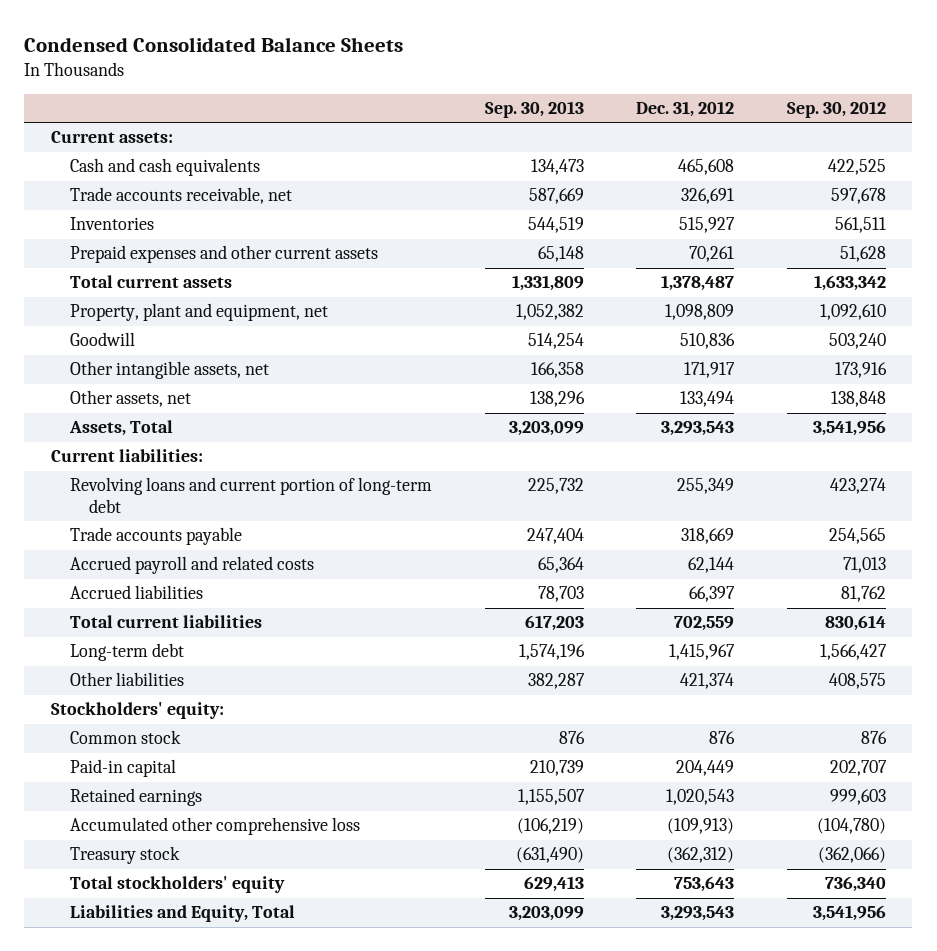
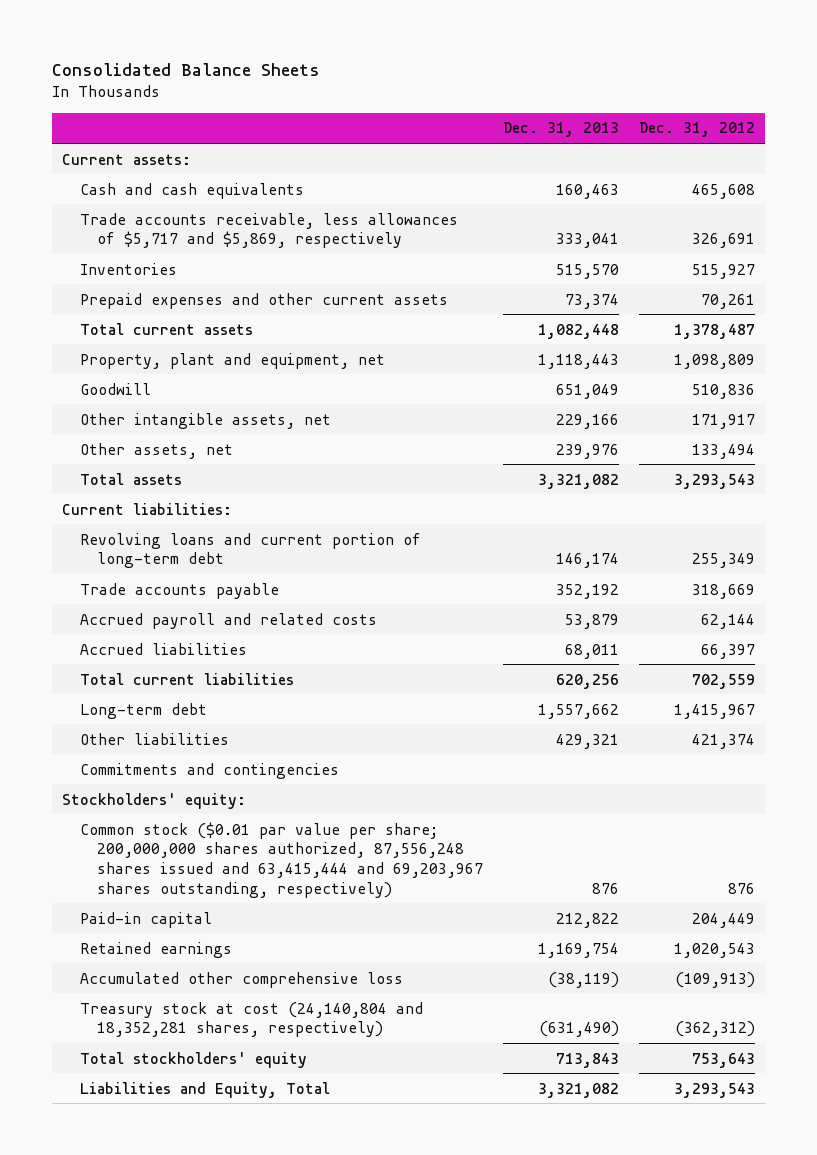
- Condensed Consolidated Balance Sheets
+ Consolidated Balance Sheets
- | Sep. 30, 2013 | Dec. 31, 2012 | Sep. 30, 2012
+ | Dec. 31, 2013 | Dec. 31, 2012
- Trade accounts receivable, net | 587,669 | 326,691 | 597,678
+ Trade accounts receivable, less allowances of $5,717 and $5,869, respectively | 333,041 | 326,691
- Assets, Total | 3,203,099 | 3,293,543 | 3,541,956
+ Total assets | 3,321,082 | 3,293,543
+ Commitments and contingencies
- Common stock | 876 | 876 | 876
+ Common stock ($0.01 par value per share; 200,000,000 shares authorized, 87,556,248 shares issued and 63,415,444 and 69,203,967 shares outstanding, respectively) | 876 | 876
- Treasury stock | (631,490) | (362,312) | (362,066)
+ Treasury stock at cost (24,140,804 and 18,352,281 shares, respectively) | (631,490) | (362,312)

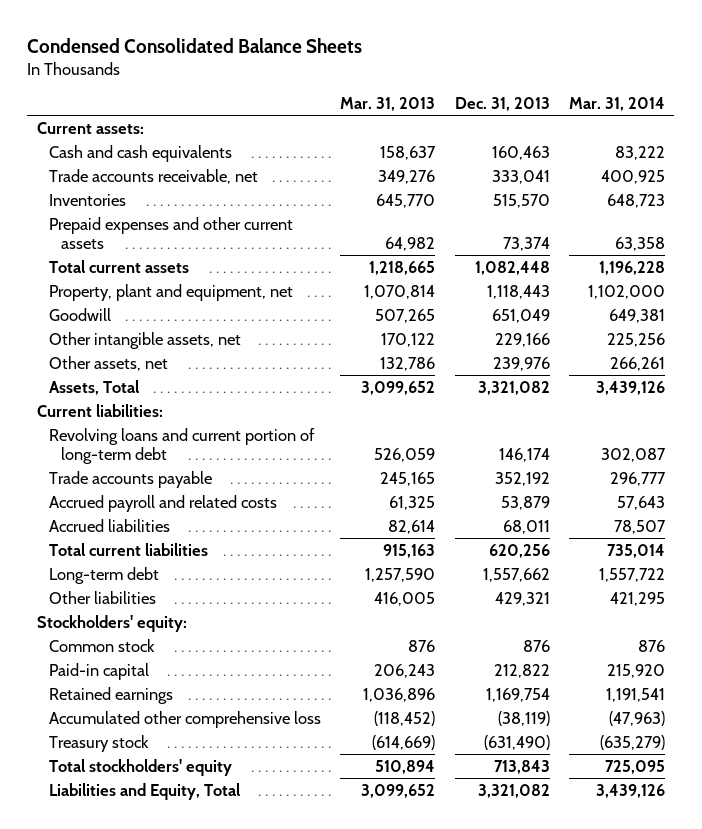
- Consolidated Balance Sheets
+ Condensed Consolidated Balance Sheets
- | Dec. 31, 2013 | Dec. 31, 2012
+ | Mar. 31, 2013 | Dec. 31, 2013 | Mar. 31, 2014
- Trade accounts receivable, less allowances of $5,717 and $5,869, respectively | 333,041 | 326,691
+ Trade accounts receivable, net | 349,276 | 333,041 | 400,925
- Total assets | 3,321,082 | 3,293,543
+ Assets, Total | 3,099,652 | 3,321,082 | 3,439,126
- Commitments and contingencies
- Common stock ($0.01 par value per share; 200,000,000 shares authorized, 87,556,248 shares issued and 63,415,444 and 69,203,967 shares outstanding, respectively) | 876 | 876
+ Common stock | 876 | 876 | 876
- Treasury stock at cost (24,140,804 and 18,352,281 shares, respectively) | (631,490) | (362,312)
+ Treasury stock | (614,669) | (631,490) | (635,279)

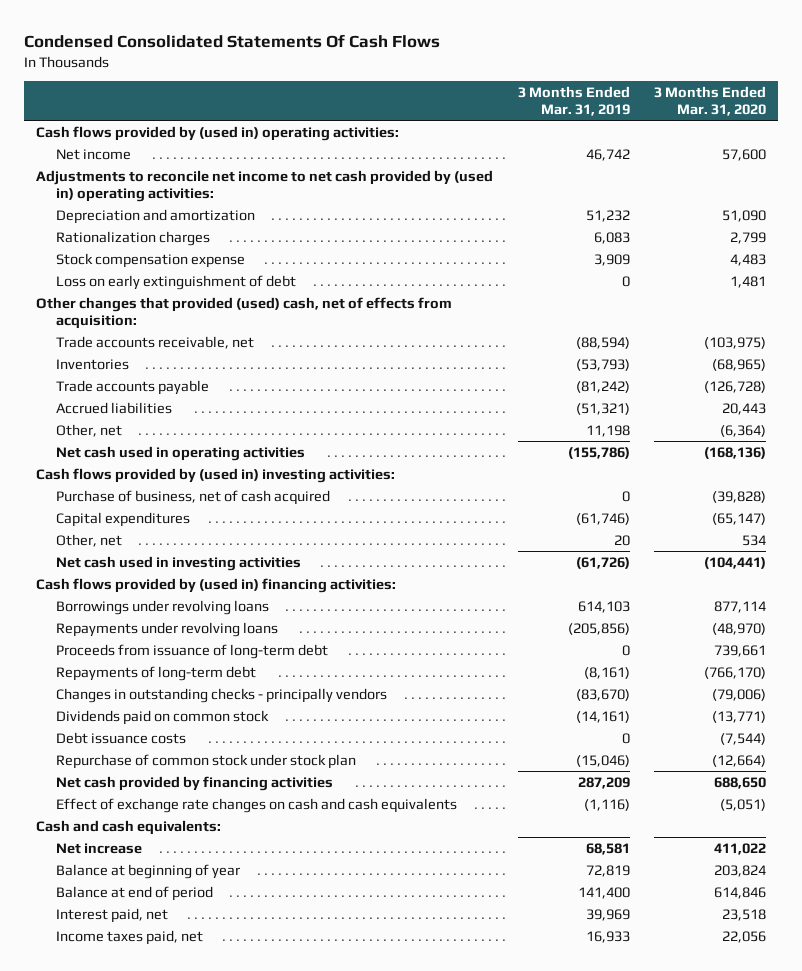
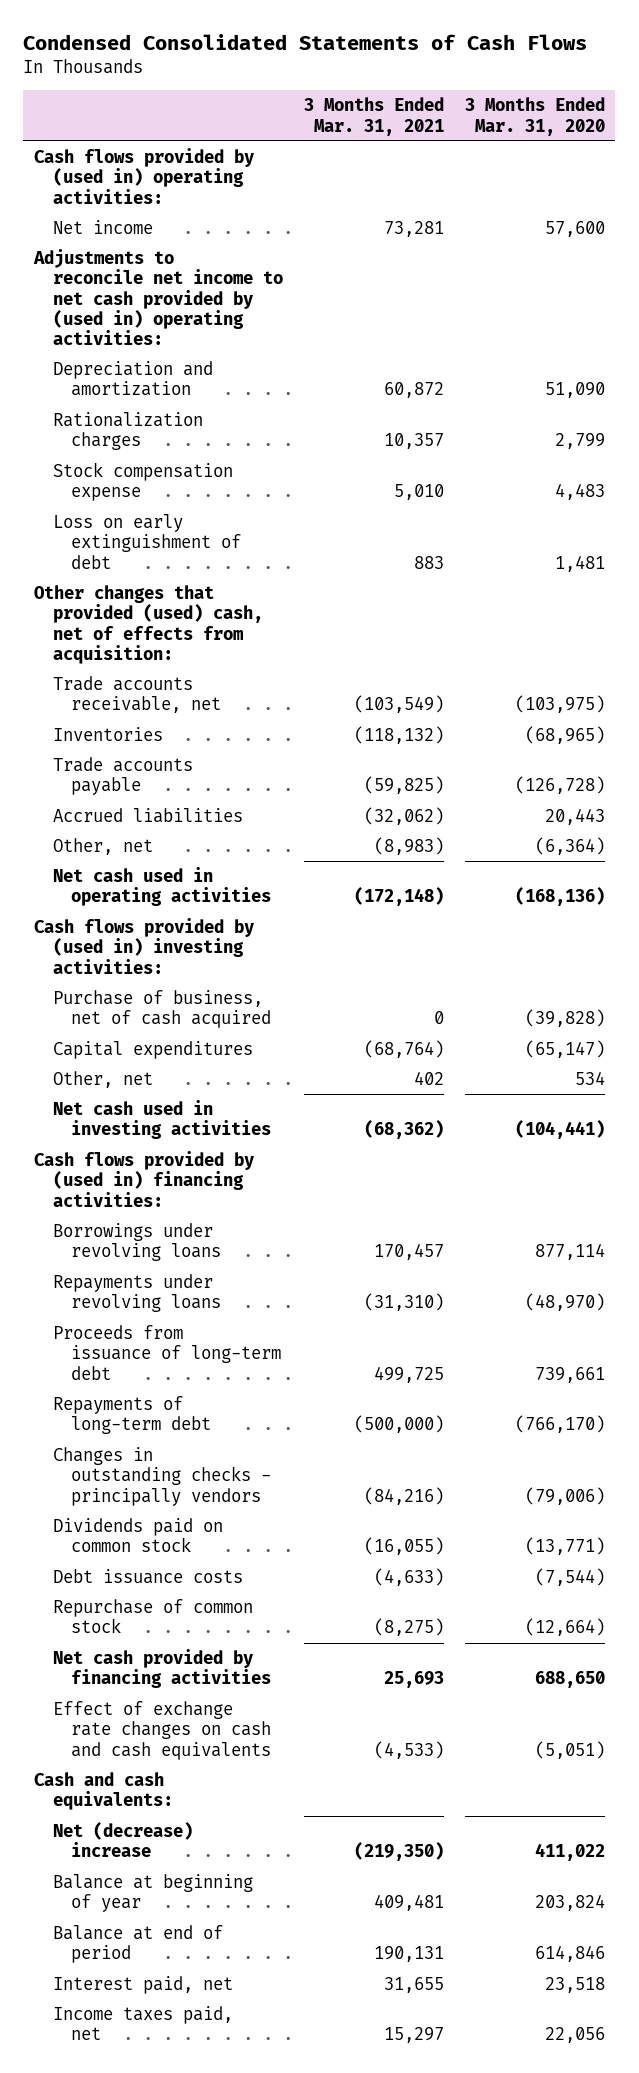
- Condensed Consolidated Statements Of Cash Flows
+ Condensed Consolidated Statements of Cash Flows
- | 3 Months Ended Mar. 31, 2019 | 3 Months Ended Mar. 31, 2020
+ | 3 Months Ended Mar. 31, 2021 | 3 Months Ended Mar. 31, 2020
- Repurchase of common stock under stock plan | (15,046) | (12,664)
+ Repurchase of common stock | (8,275) | (12,664)
- Net increase | 68,581 | 411,022
+ Net (decrease) increase | (219,350) | 411,022

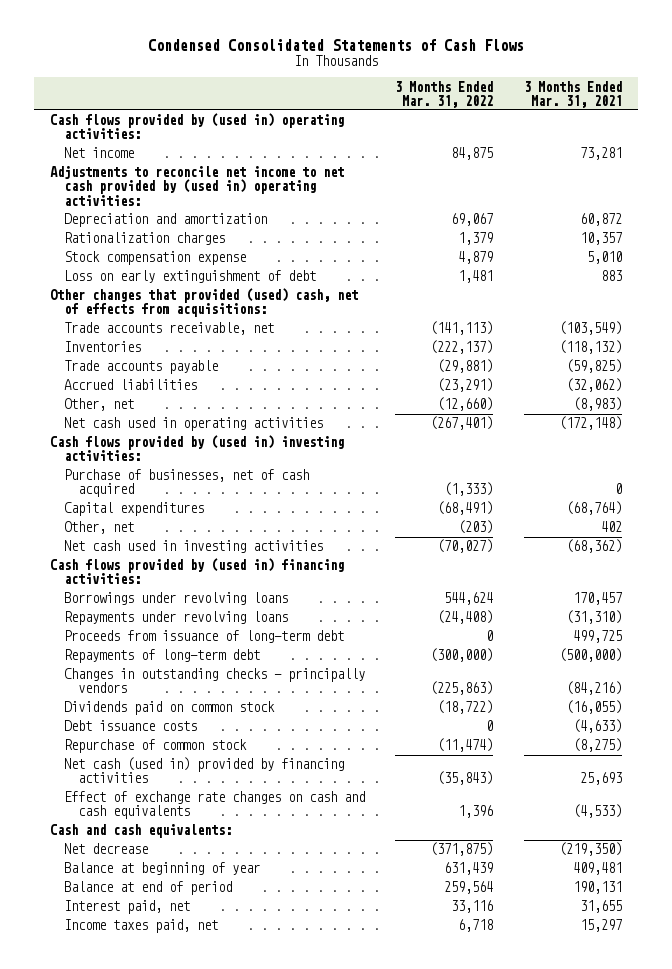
- | 3 Months Ended Mar. 31, 2021 | 3 Months Ended Mar. 31, 2020
+ | 3 Months Ended Mar. 31, 2022 | 3 Months Ended Mar. 31, 2021
- Other changes that provided (used) cash, net of effects from acquisition:
+ Other changes that provided (used) cash, net of effects from acquisitions:
- Purchase of business, net of cash acquired | 0 | (39,828)
+ Purchase of businesses, net of cash acquired | (1,333) | 0
- Net cash provided by financing activities | 25,693 | 688,650
+ Net cash (used in) provided by financing activities | (35,843) | 25,693
- Net (decrease) increase | (219,350) | 411,022
+ Net decrease | (371,875) | (219,350)

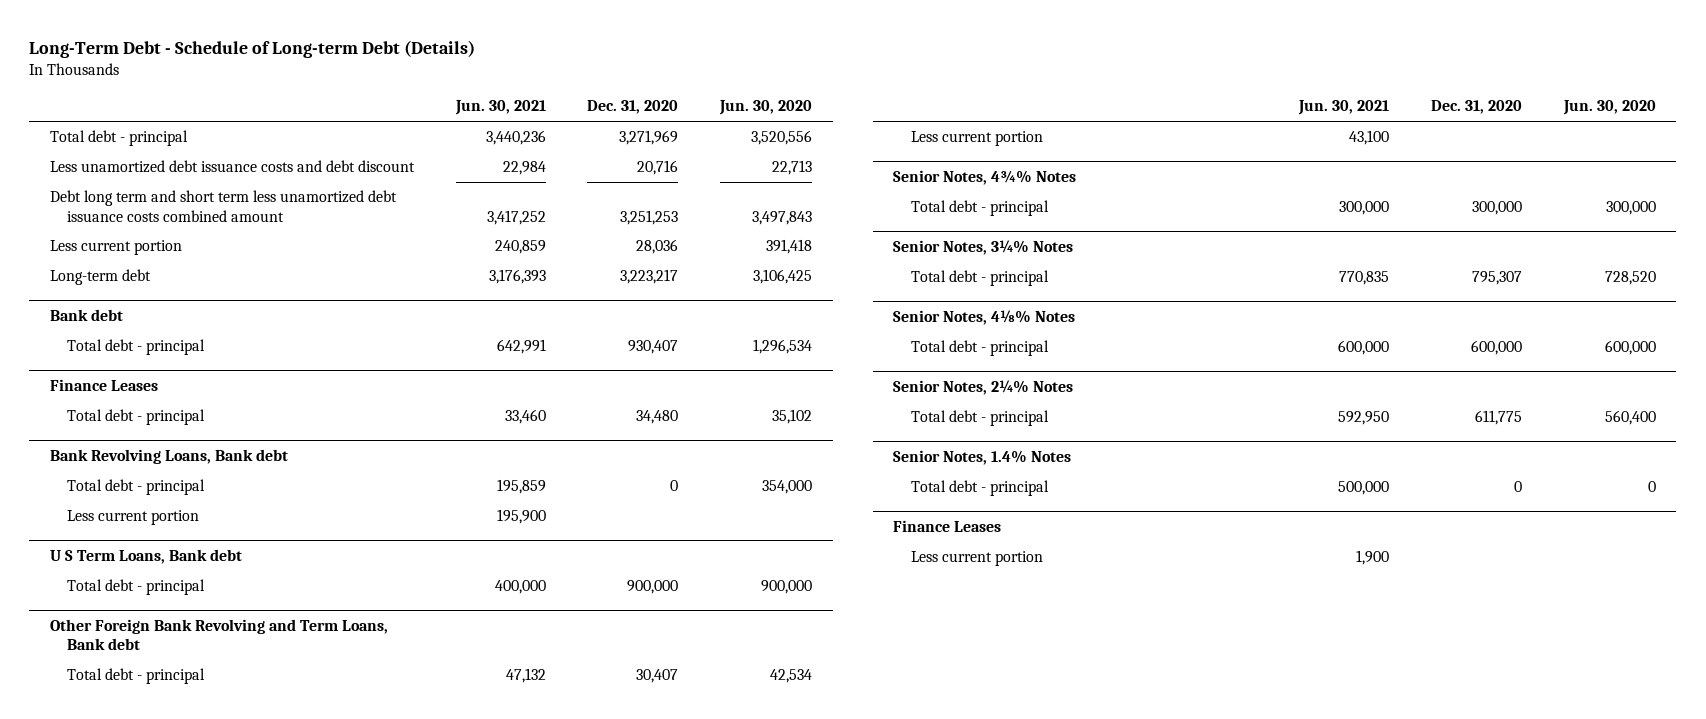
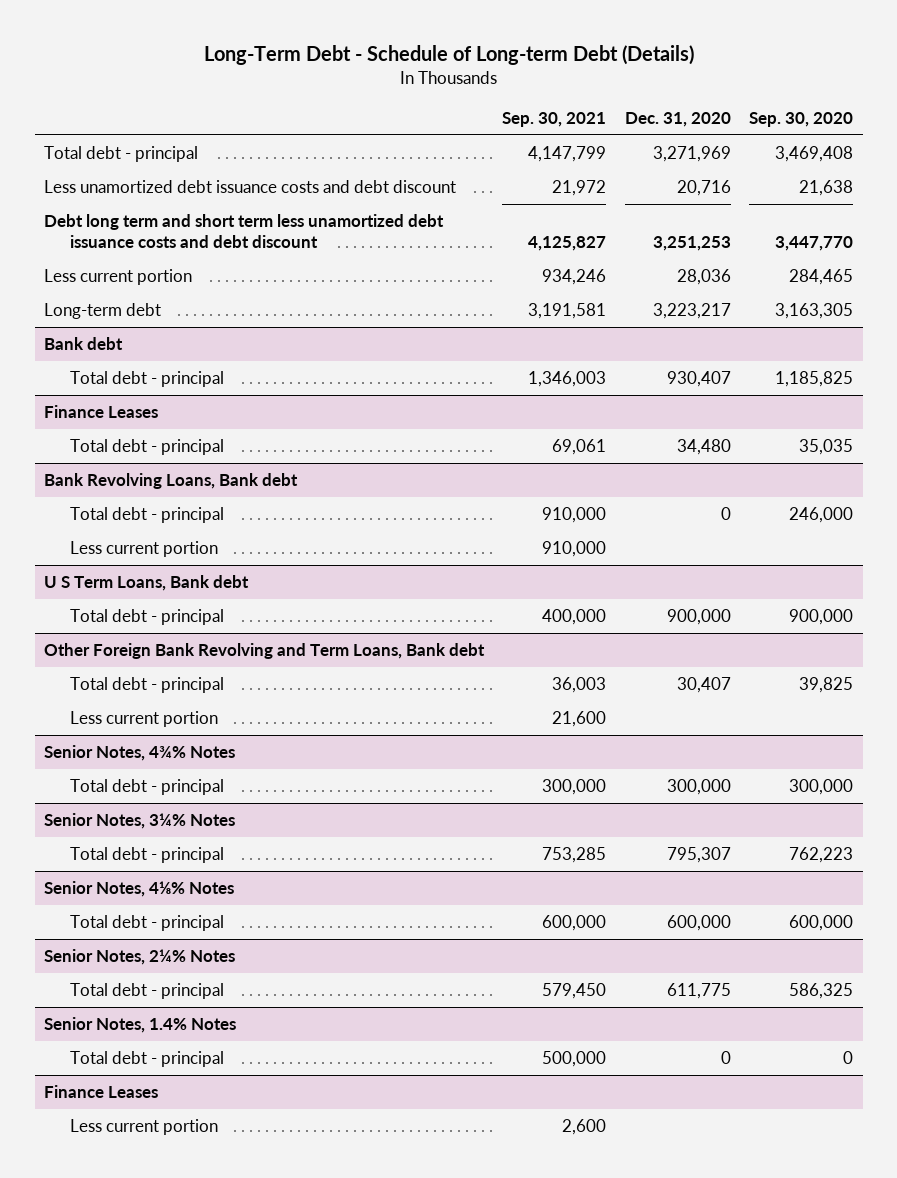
- | Jun. 30, 2021 | Dec. 31, 2020 | Jun. 30, 2020
+ | Sep. 30, 2021 | Dec. 31, 2020 | Sep. 30, 2020
- Debt long term and short term less unamortized debt issuance costs combined amount | 3,417,252 | 3,251,253 | 3,497,843
+ Debt long term and short term less unamortized debt issuance costs and debt discount | 4,125,827 | 3,251,253 | 3,447,770

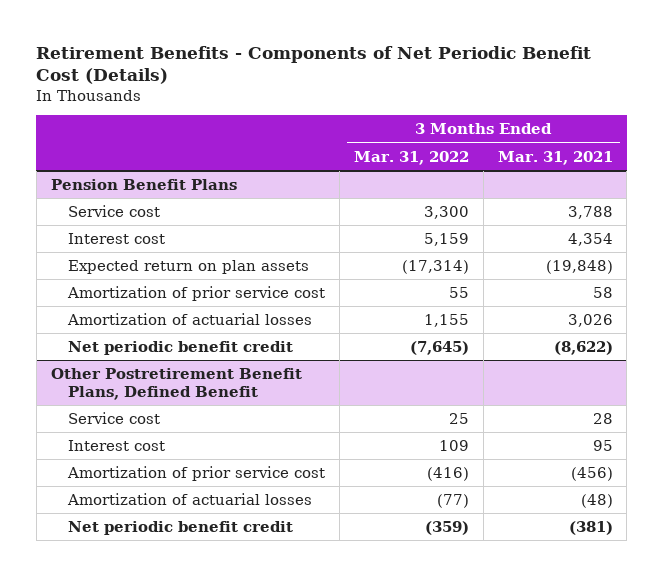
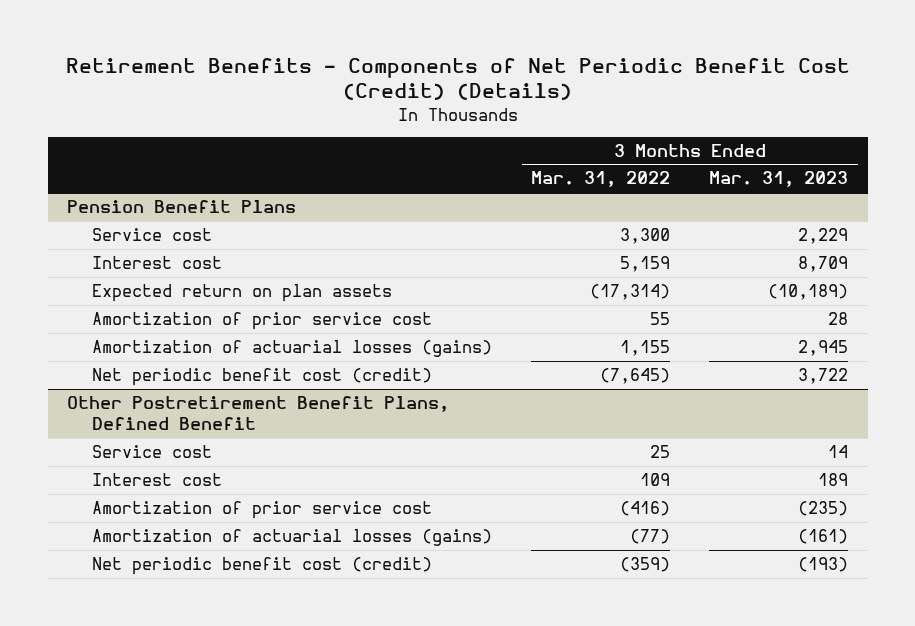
- Retirement Benefits - Components of Net Periodic Benefit Cost (Details)
+ Retirement Benefits - Components of Net Periodic Benefit Cost (Credit) (Details)
- | 3 Months Ended Mar. 31, 2022 | 3 Months Ended Mar. 31, 2021
+ | 3 Months Ended Mar. 31, 2022 | 3 Months Ended Mar. 31, 2023
@ Pension Benefit Plans
- Amortization of actuarial losses | 1,155 | 3,026
- Net periodic benefit credit | (7,645) | (8,622)
+ Amortization of actuarial losses (gains) | 1,155 | 2,945
+ Net periodic benefit cost (credit) | (7,645) | 3,722
@ Other Postretirement Benefit Plans, Defined Benefit
- Amortization of actuarial losses | (77) | (48)
- Net periodic benefit credit | (359) | (381)
+ Amortization of actuarial losses (gains) | (77) | (161)
+ Net periodic benefit cost (credit) | (359) | (193)

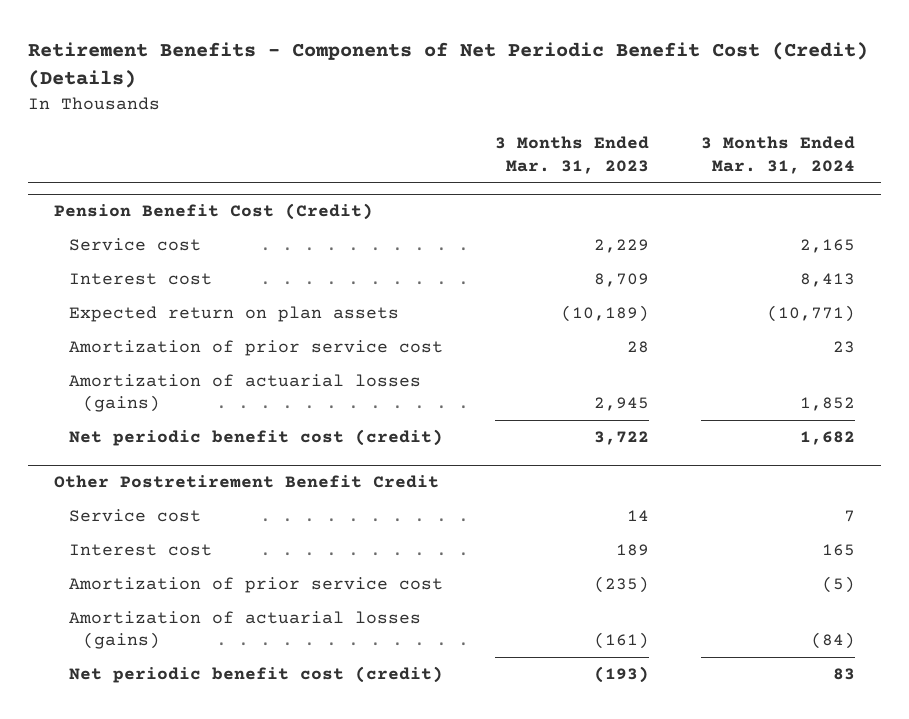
- | 3 Months Ended Mar. 31, 2022 | 3 Months Ended Mar. 31, 2023
+ | 3 Months Ended Mar. 31, 2023 | 3 Months Ended Mar. 31, 2024
- Pension Benefit Plans
+ Pension Benefit Cost (Credit)
- Other Postretirement Benefit Plans, Defined Benefit
+ Other Postretirement Benefit Credit

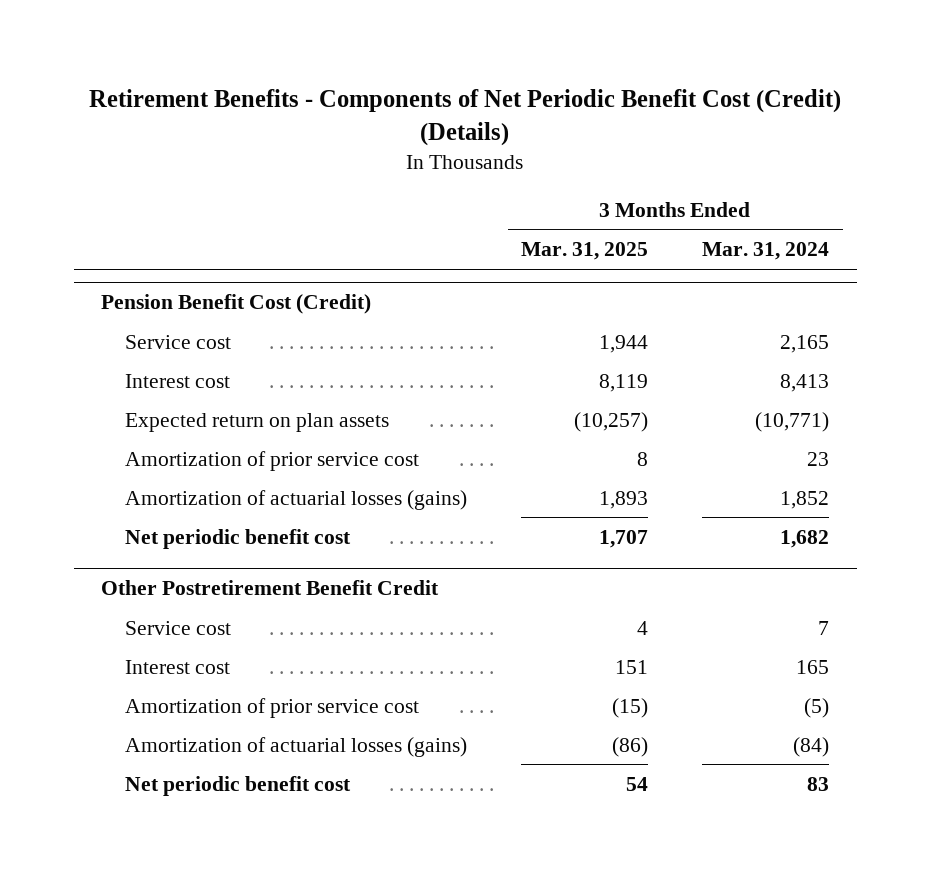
- | 3 Months Ended Mar. 31, 2023 | 3 Months Ended Mar. 31, 2024
+ | 3 Months Ended Mar. 31, 2025 | 3 Months Ended Mar. 31, 2024
@ Pension Benefit Cost (Credit)
- Net periodic benefit cost (credit) | 3,722 | 1,682
+ Net periodic benefit cost | 1,707 | 1,682
@ Other Postretirement Benefit Credit
- Net periodic benefit cost (credit) | (193) | 83
+ Net periodic benefit cost | 54 | 83

